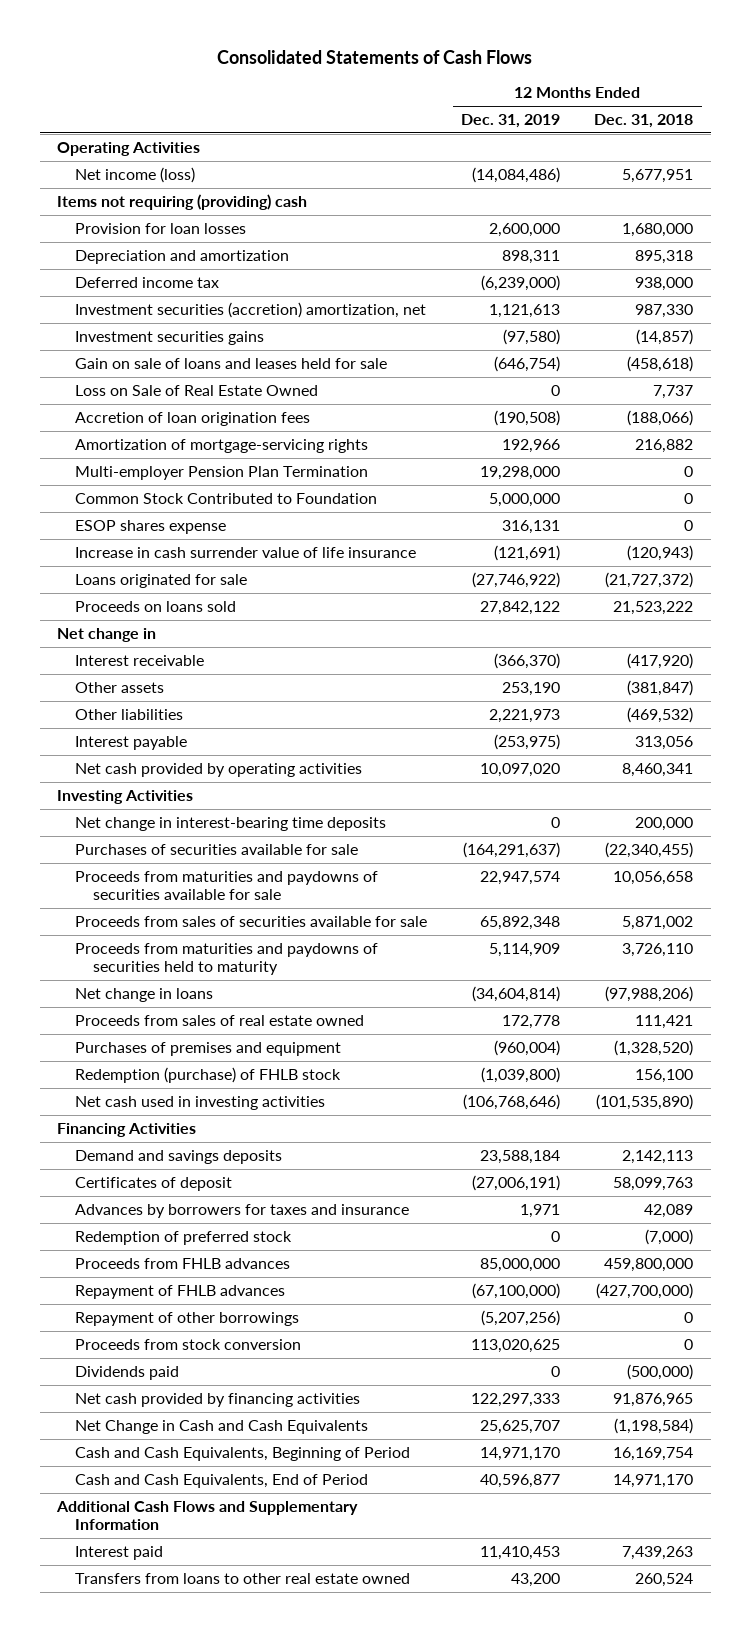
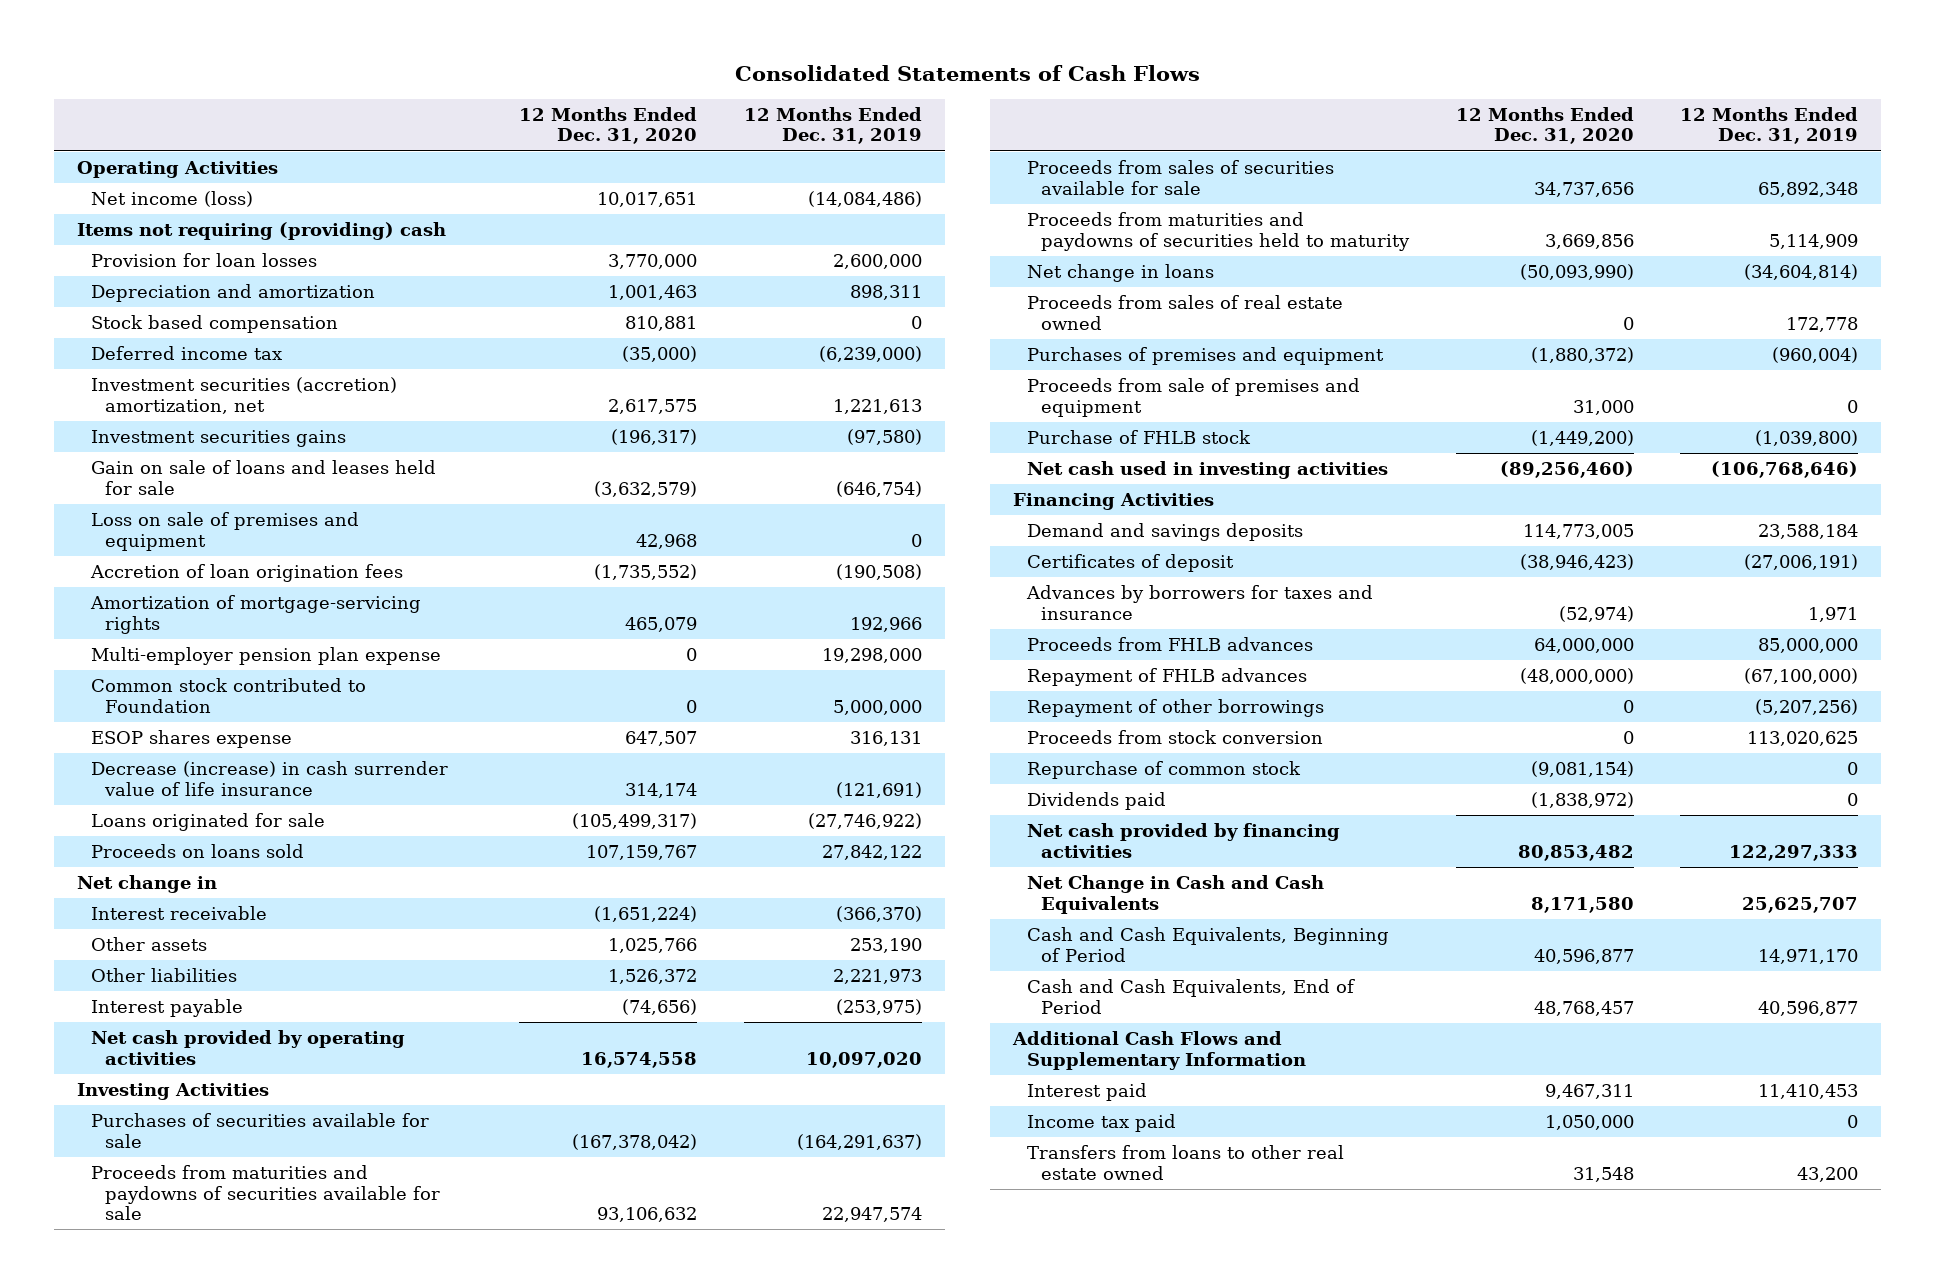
- | 12 Months Ended Dec. 31, 2019 | 12 Months Ended Dec. 31, 2018
+ | 12 Months Ended Dec. 31, 2020 | 12 Months Ended Dec. 31, 2019
+ Stock based compensation | 810,881 | 0
- Investment securities (accretion) amortization, net | 1,121,613 | 987,330
+ Investment securities (accretion) amortization, net | 2,617,575 | 1,221,613
- Loss on Sale of Real Estate Owned | 0 | 7,737
+ Loss on sale of premises and equipment | 42,968 | 0
- Multi-employer Pension Plan Termination | 19,298,000 | 0
- Common Stock Contributed to Foundation | 5,000,000 | 0
+ Multi-employer pension plan expense | 0 | 19,298,000
+ Common stock contributed to Foundation | 0 | 5,000,000
- Increase in cash surrender value of life insurance | (121,691) | (120,943)
+ Decrease (increase) in cash surrender value of life insurance | 314,174 | (121,691)
- Net change in interest-bearing time deposits | 0 | 200,000
- Redemption (purchase) of FHLB stock | (1,039,800) | 156,100
+ Proceeds from sale of premises and equipment | 31,000 | 0
+ Purchase of FHLB stock | (1,449,200) | (1,039,800)
- Redemption of preferred stock | 0 | (7,000)
+ Repurchase of common stock | (9,081,154) | 0
+ Income tax paid | 1,050,000 | 0

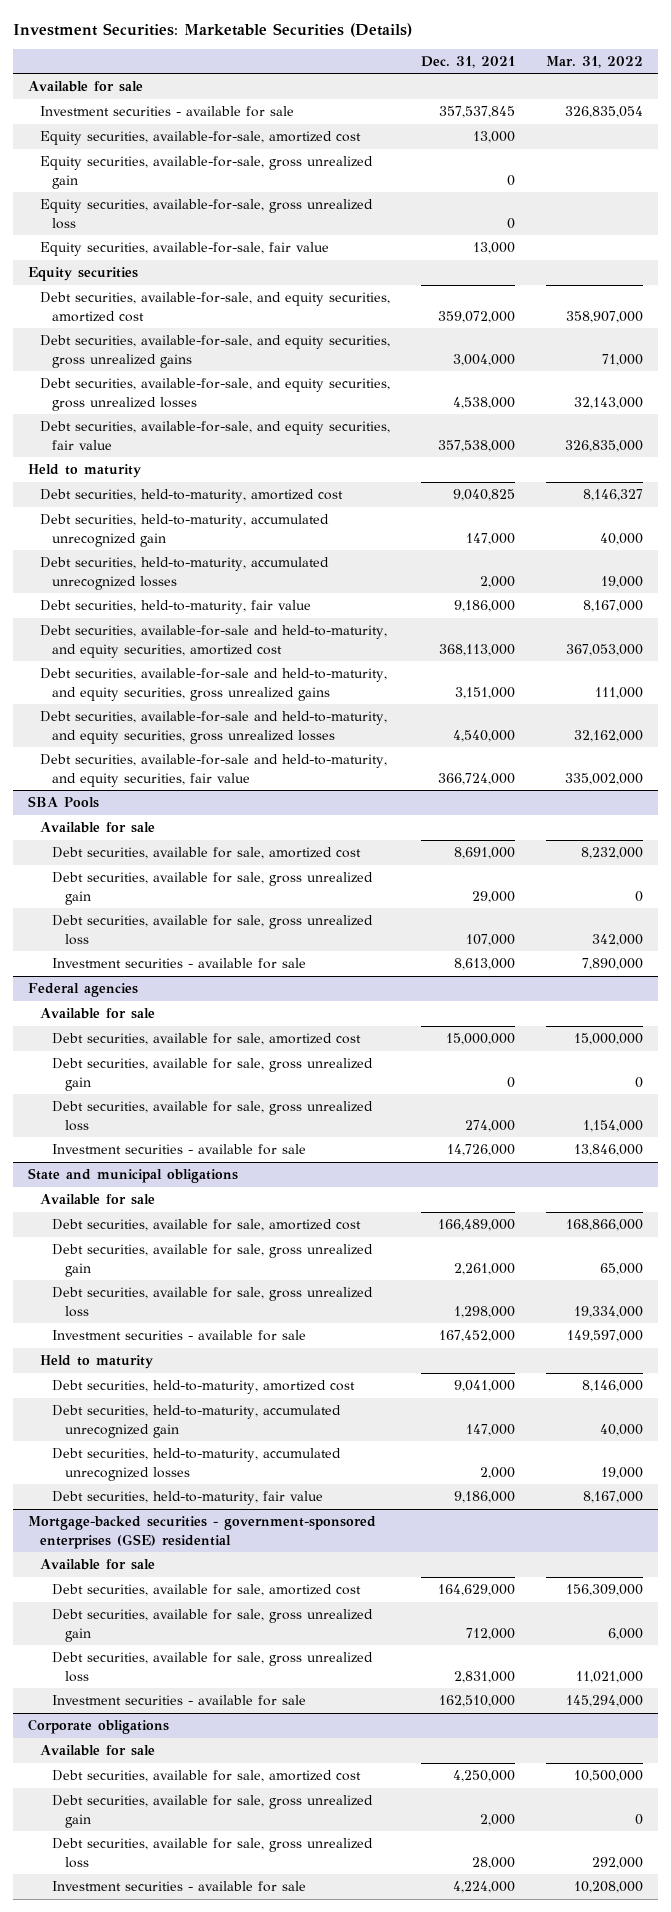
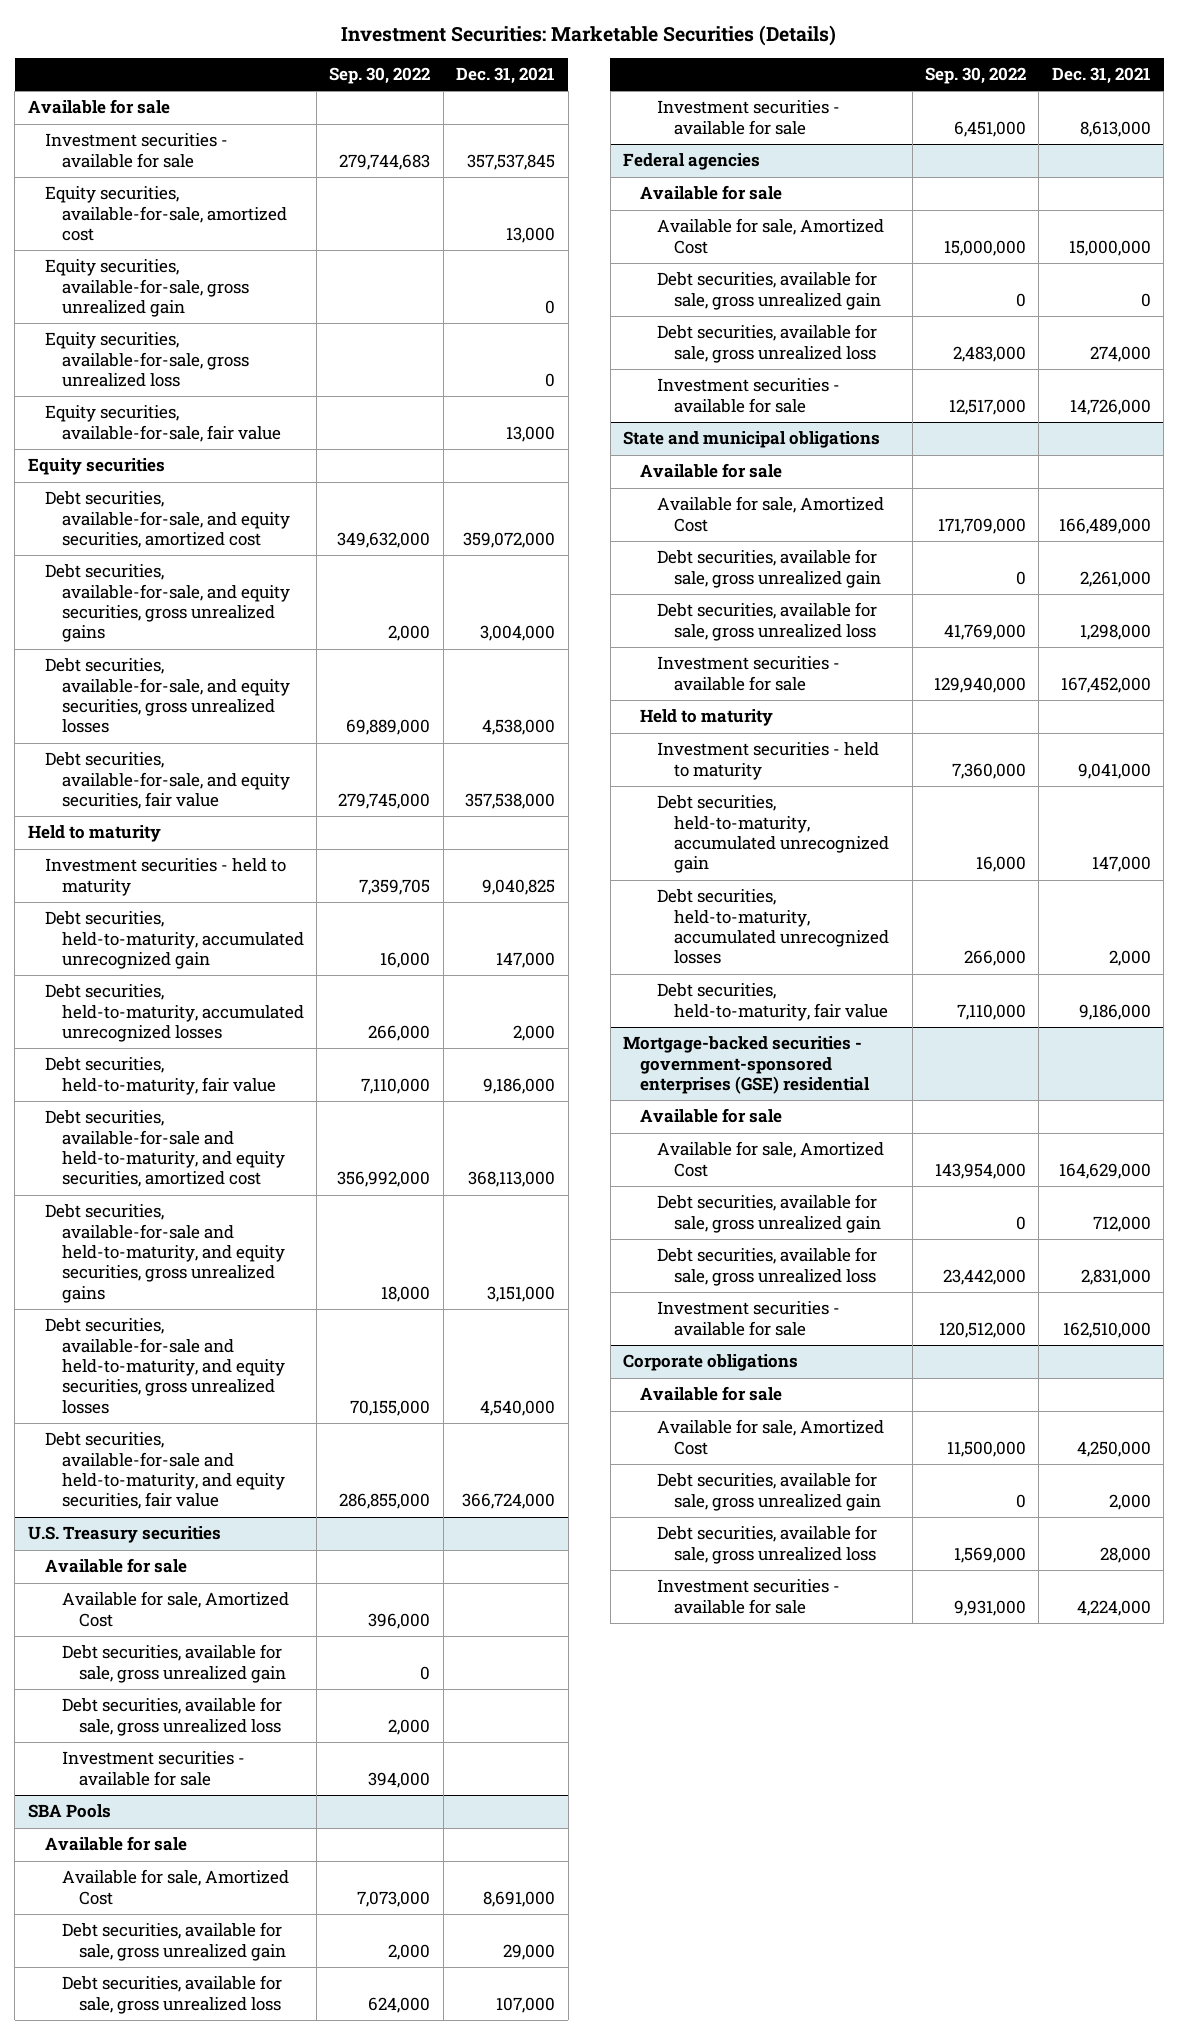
- | Dec. 31, 2021 | Mar. 31, 2022
+ | Sep. 30, 2022 | Dec. 31, 2021
- Debt securities, held-to-maturity, amortized cost | 9,040,825 | 8,146,327
+ Investment securities - held to maturity | 7,359,705 | 9,040,825
+ U.S. Treasury securities
+ Available for sale
+ Available for sale, Amortized Cost | 396,000 |
+ Debt securities, available for sale, gross unrealized gain | 0 |
+ Debt securities, available for sale, gross unrealized loss | 2,000 |
+ Investment securities - available for sale | 394,000 |
@ SBA Pools
- Debt securities, available for sale, amortized cost | 8,691,000 | 8,232,000
+ Available for sale, Amortized Cost | 7,073,000 | 8,691,000
@ Federal agencies
- Debt securities, available for sale, amortized cost | 15,000,000 | 15,000,000
+ Available for sale, Amortized Cost | 15,000,000 | 15,000,000
@ State and municipal obligations
- Debt securities, available for sale, amortized cost | 166,489,000 | 168,866,000
+ Available for sale, Amortized Cost | 171,709,000 | 166,489,000
- Debt securities, held-to-maturity, amortized cost | 9,041,000 | 8,146,000
+ Investment securities - held to maturity | 7,360,000 | 9,041,000
@ Mortgage-backed securities - government-sponsored enterprises (GSE) residential
- Debt securities, available for sale, amortized cost | 164,629,000 | 156,309,000
+ Available for sale, Amortized Cost | 143,954,000 | 164,629,000
@ Corporate obligations
- Debt securities, available for sale, amortized cost | 4,250,000 | 10,500,000
+ Available for sale, Amortized Cost | 11,500,000 | 4,250,000

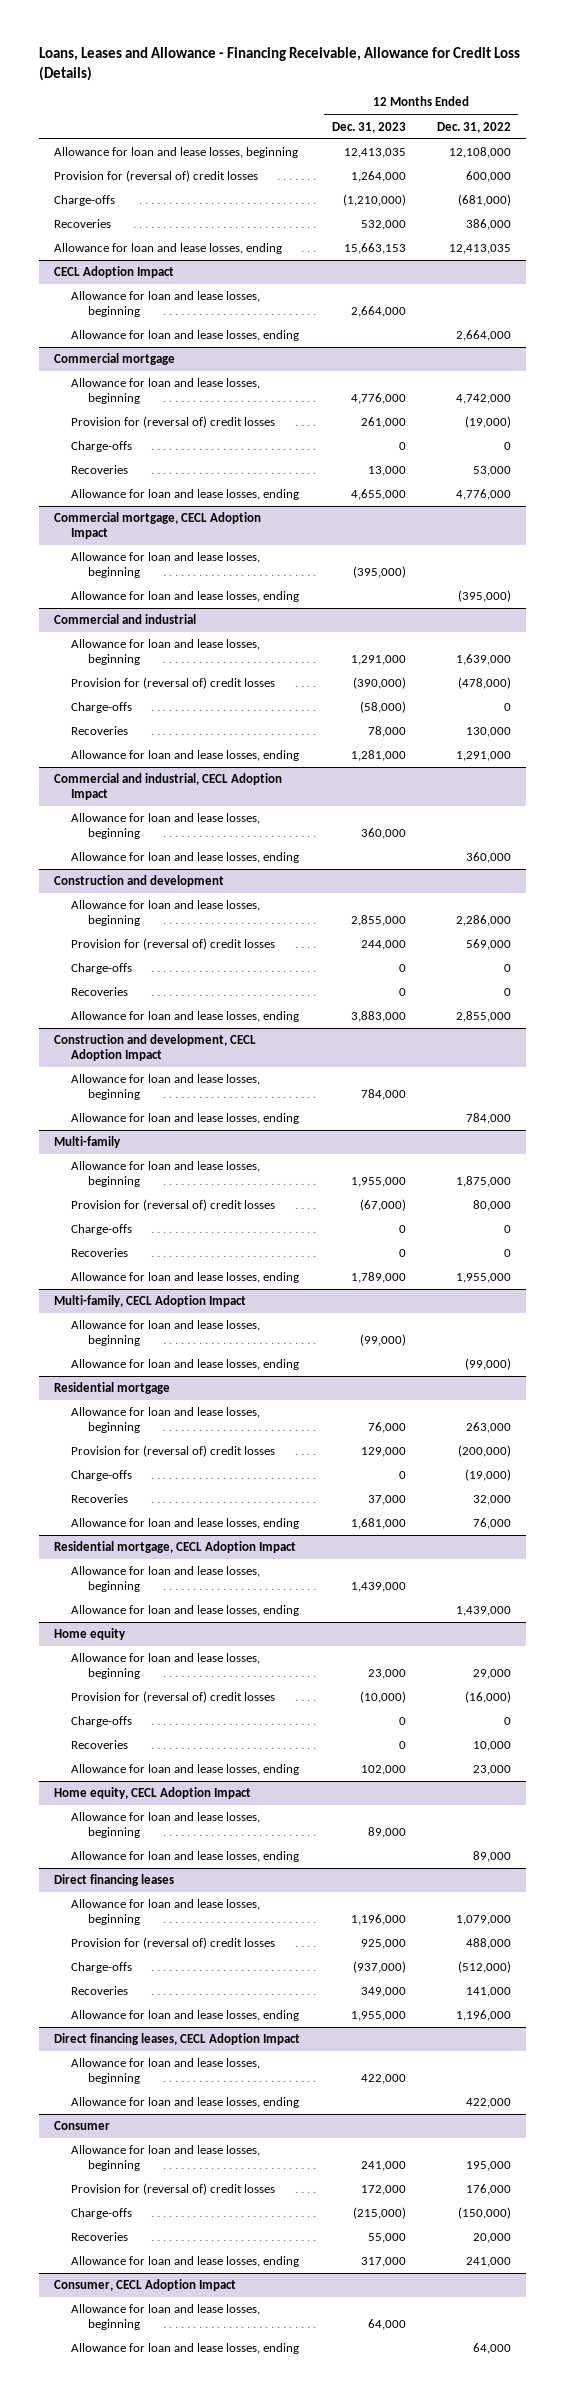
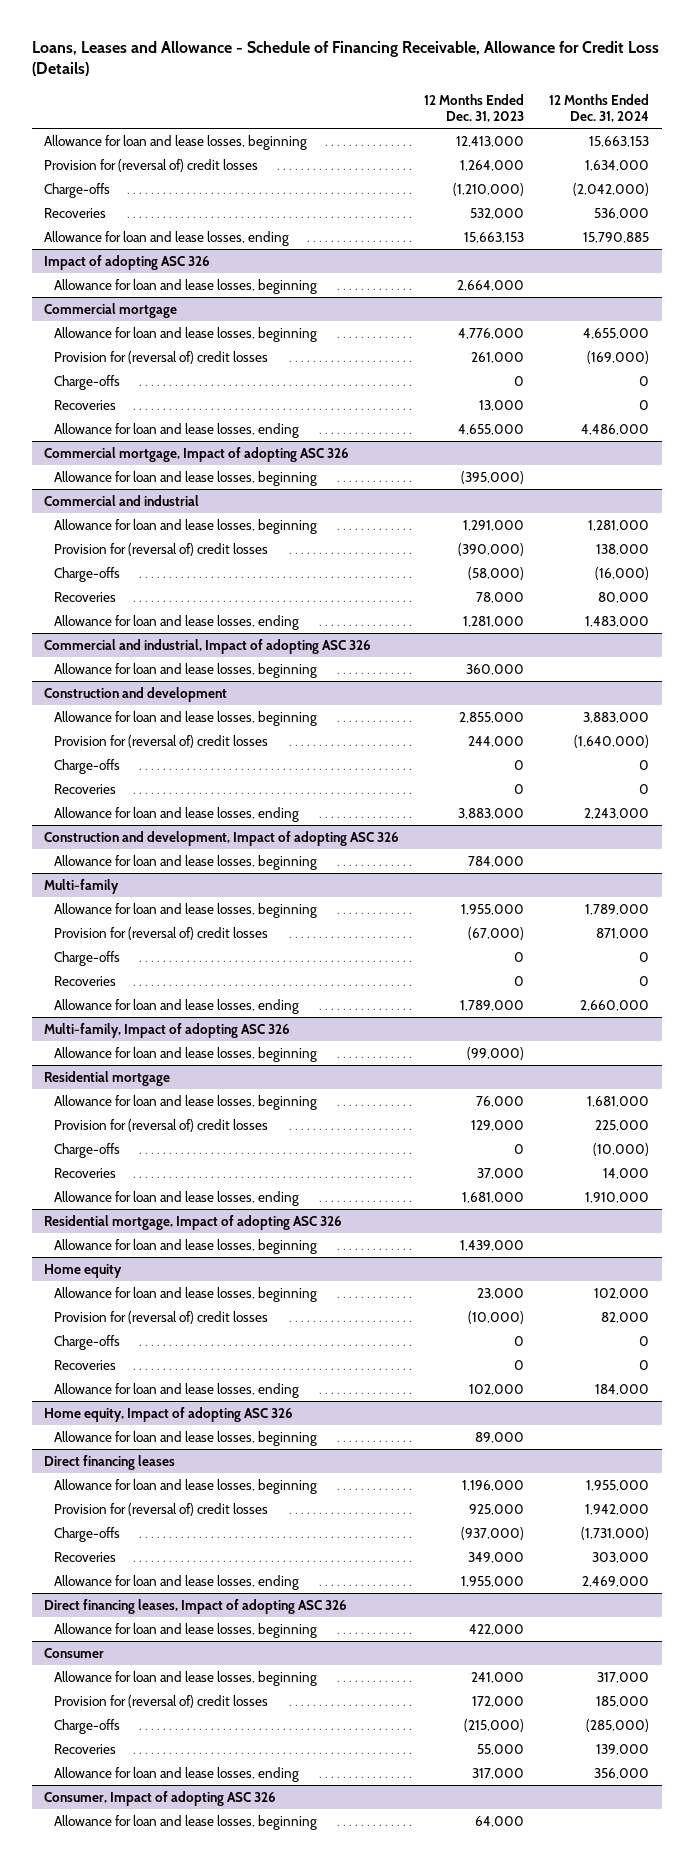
- Loans, Leases and Allowance - Financing Receivable, Allowance for Credit Loss (Details)
+ Loans, Leases and Allowance - Schedule of Financing Receivable, Allowance for Credit Loss (Details)
- | 12 Months Ended Dec. 31, 2023 | 12 Months Ended Dec. 31, 2022
+ | 12 Months Ended Dec. 31, 2023 | 12 Months Ended Dec. 31, 2024
- Allowance for loan and lease losses, beginning | 12,413,035 | 12,108,000
+ Allowance for loan and lease losses, beginning | 12,413,000 | 15,663,153
- CECL Adoption Impact
+ Impact of adopting ASC 326
- Allowance for loan and lease losses, ending | | 2,664,000
- Commercial mortgage, CECL Adoption Impact
+ Commercial mortgage, Impact of adopting ASC 326
- Allowance for loan and lease losses, ending | | (395,000)
- Commercial and industrial, CECL Adoption Impact
+ Commercial and industrial, Impact of adopting ASC 326
- Allowance for loan and lease losses, ending | | 360,000
- Construction and development, CECL Adoption Impact
+ Construction and development, Impact of adopting ASC 326
- Allowance for loan and lease losses, ending | | 784,000
- Multi-family, CECL Adoption Impact
+ Multi-family, Impact of adopting ASC 326
- Allowance for loan and lease losses, ending | | (99,000)
- Residential mortgage, CECL Adoption Impact
+ Residential mortgage, Impact of adopting ASC 326
- Allowance for loan and lease losses, ending | | 1,439,000
- Home equity, CECL Adoption Impact
+ Home equity, Impact of adopting ASC 326
- Allowance for loan and lease losses, ending | | 89,000
- Direct financing leases, CECL Adoption Impact
+ Direct financing leases, Impact of adopting ASC 326
- Allowance for loan and lease losses, ending | | 422,000
- Consumer, CECL Adoption Impact
+ Consumer, Impact of adopting ASC 326
- Allowance for loan and lease losses, ending | | 64,000

